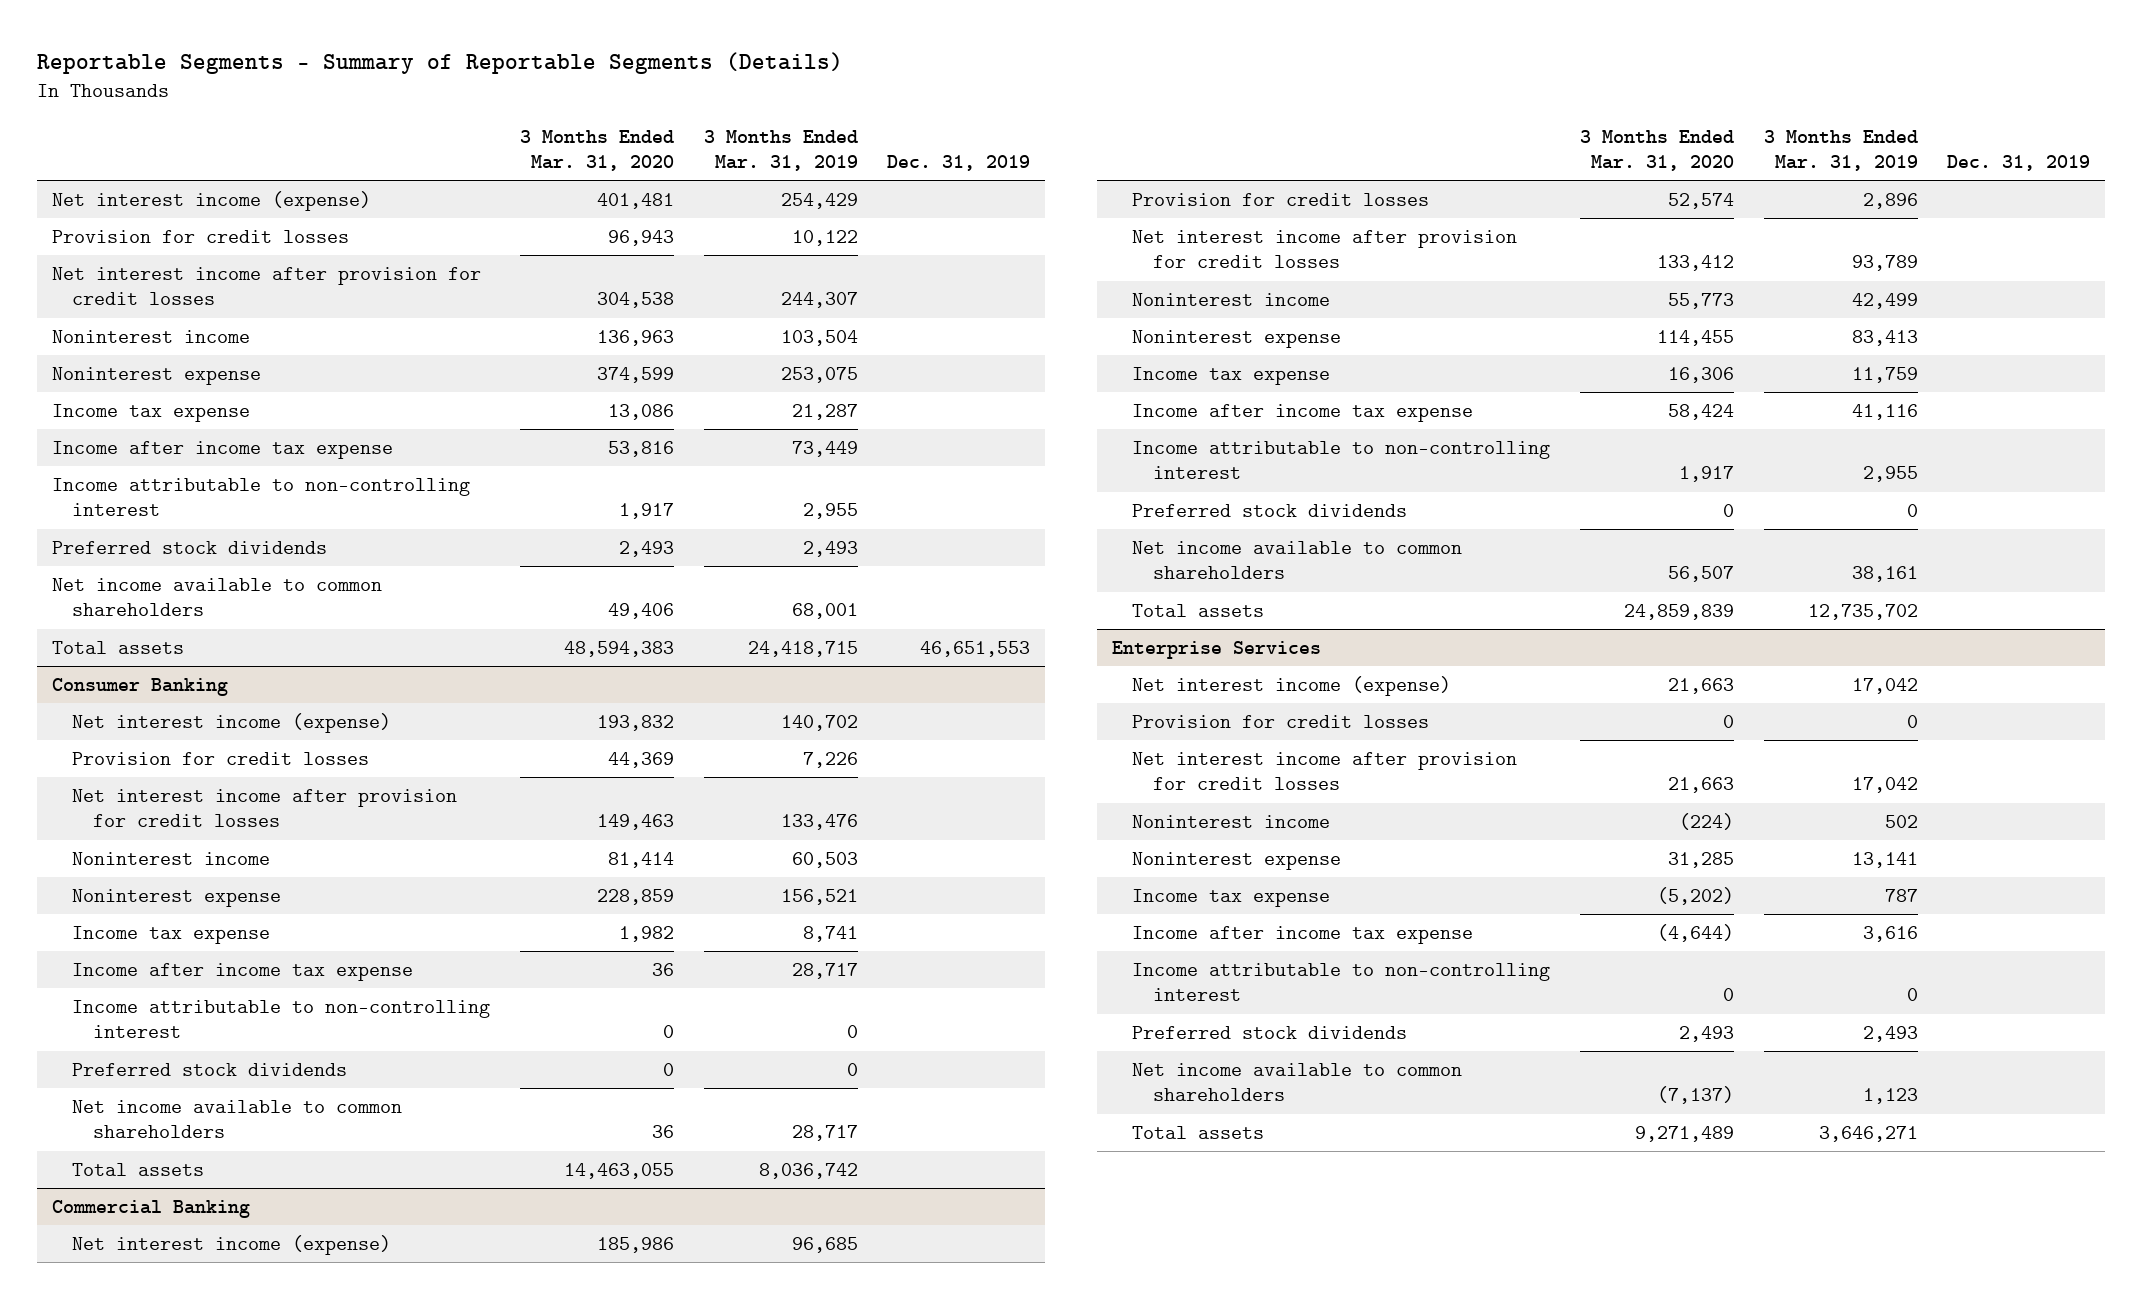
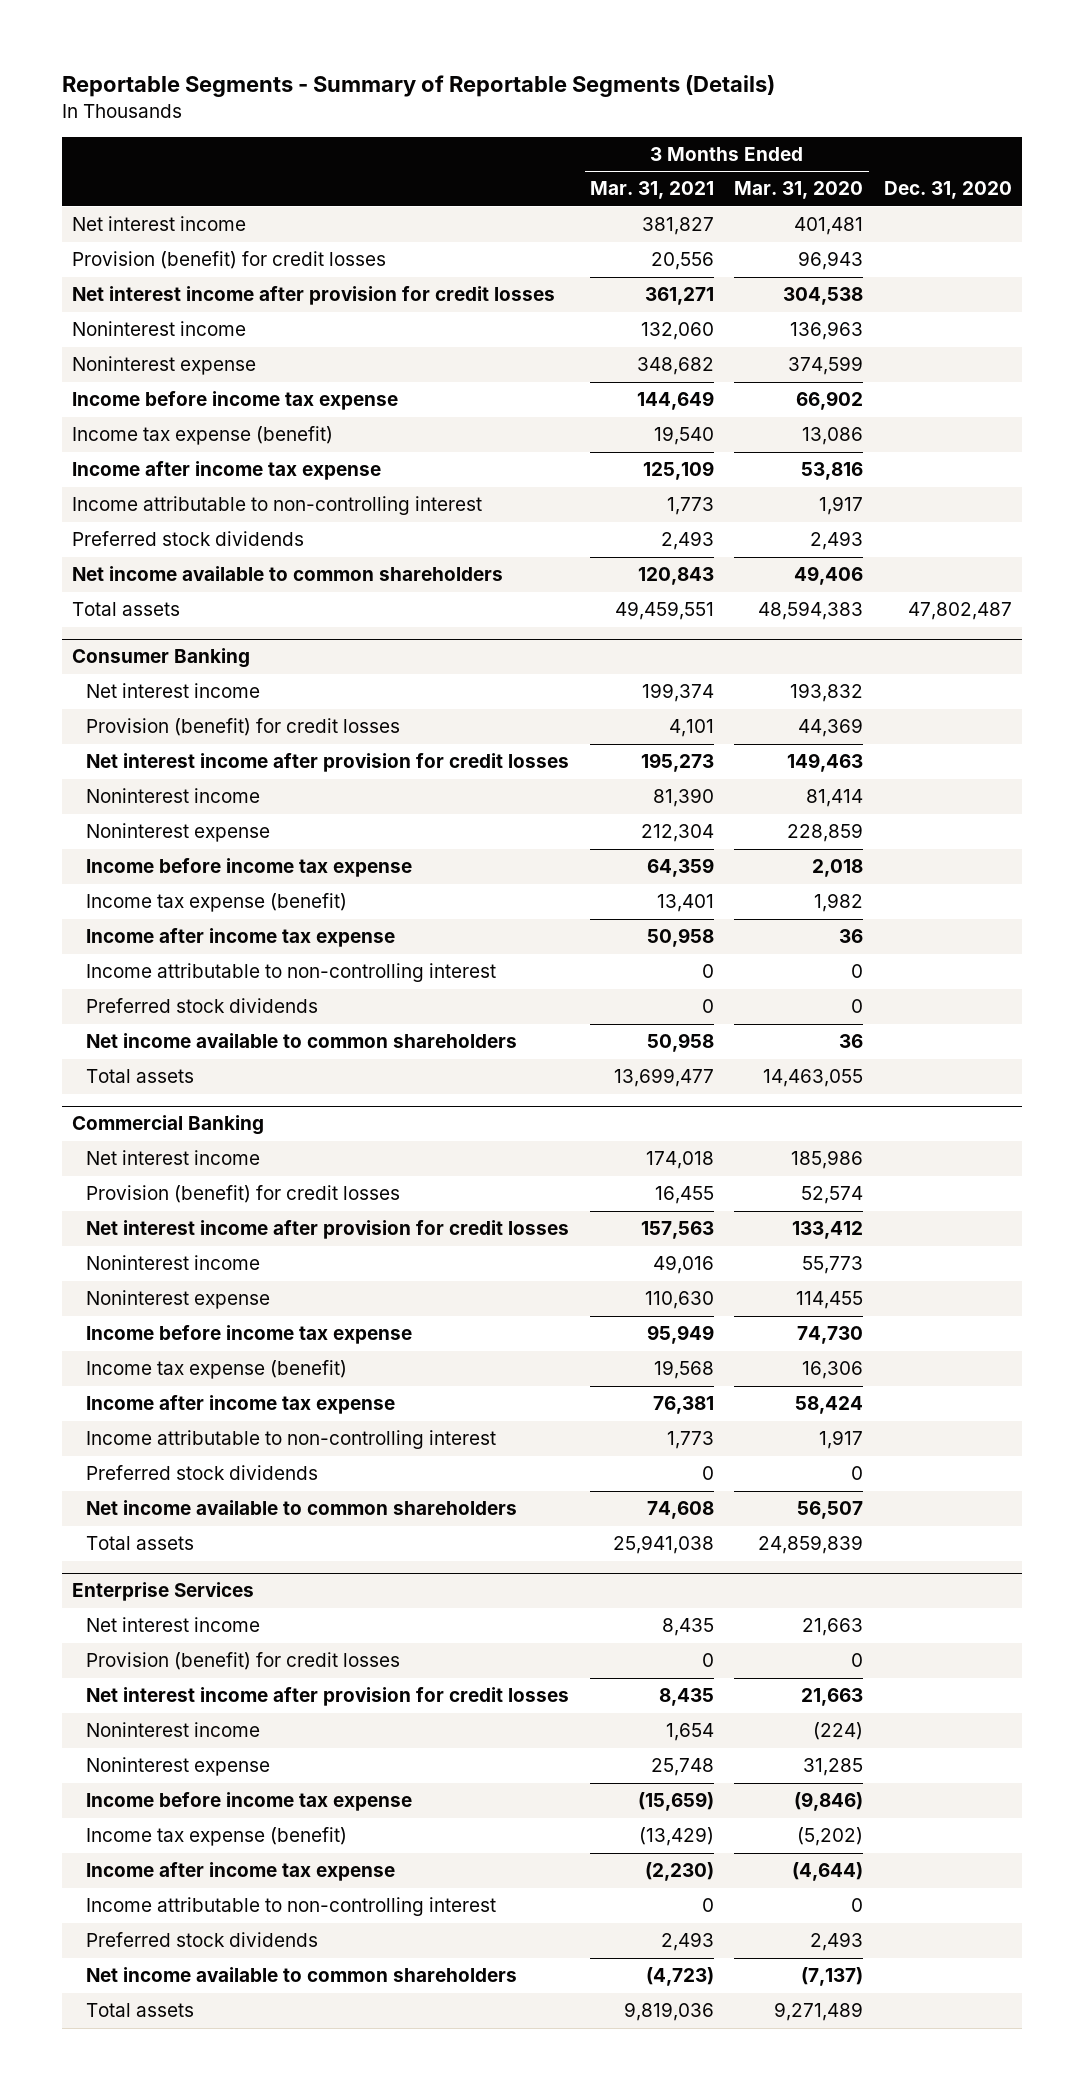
- | 3 Months Ended Mar. 31, 2020 | 3 Months Ended Mar. 31, 2019 | Dec. 31, 2019
+ | 3 Months Ended Mar. 31, 2021 | 3 Months Ended Mar. 31, 2020 | Dec. 31, 2020
- Net interest income (expense) | 401,481 | 254,429 |
- Provision for credit losses | 96,943 | 10,122 |
+ Net interest income | 381,827 | 401,481 |
+ Provision (benefit) for credit losses | 20,556 | 96,943 |
- Income tax expense | 13,086 | 21,287 |
+ Income before income tax expense | 144,649 | 66,902 |
+ Income tax expense (benefit) | 19,540 | 13,086 |
@ Consumer Banking
- Net interest income (expense) | 193,832 | 140,702 |
- Provision for credit losses | 44,369 | 7,226 |
+ Net interest income | 199,374 | 193,832 |
+ Provision (benefit) for credit losses | 4,101 | 44,369 |
- Income tax expense | 1,982 | 8,741 |
+ Income before income tax expense | 64,359 | 2,018 |
+ Income tax expense (benefit) | 13,401 | 1,982 |
@ Commercial Banking
- Net interest income (expense) | 185,986 | 96,685 |
- Provision for credit losses | 52,574 | 2,896 |
+ Net interest income | 174,018 | 185,986 |
+ Provision (benefit) for credit losses | 16,455 | 52,574 |
- Income tax expense | 16,306 | 11,759 |
+ Income before income tax expense | 95,949 | 74,730 |
+ Income tax expense (benefit) | 19,568 | 16,306 |
@ Enterprise Services
- Net interest income (expense) | 21,663 | 17,042 |
- Provision for credit losses | 0 | 0 |
+ Net interest income | 8,435 | 21,663 |
+ Provision (benefit) for credit losses | 0 | 0 |
- Income tax expense | (5,202) | 787 |
+ Income before income tax expense | (15,659) | (9,846) |
+ Income tax expense (benefit) | (13,429) | (5,202) |

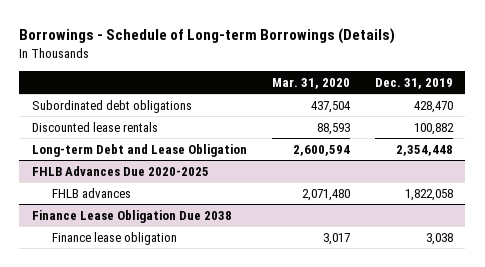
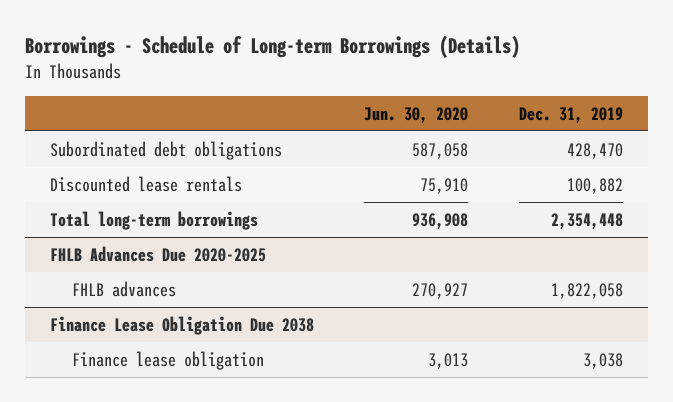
- | Mar. 31, 2020 | Dec. 31, 2019
+ | Jun. 30, 2020 | Dec. 31, 2019
- Long-term Debt and Lease Obligation | 2,600,594 | 2,354,448
+ Total long-term borrowings | 936,908 | 2,354,448

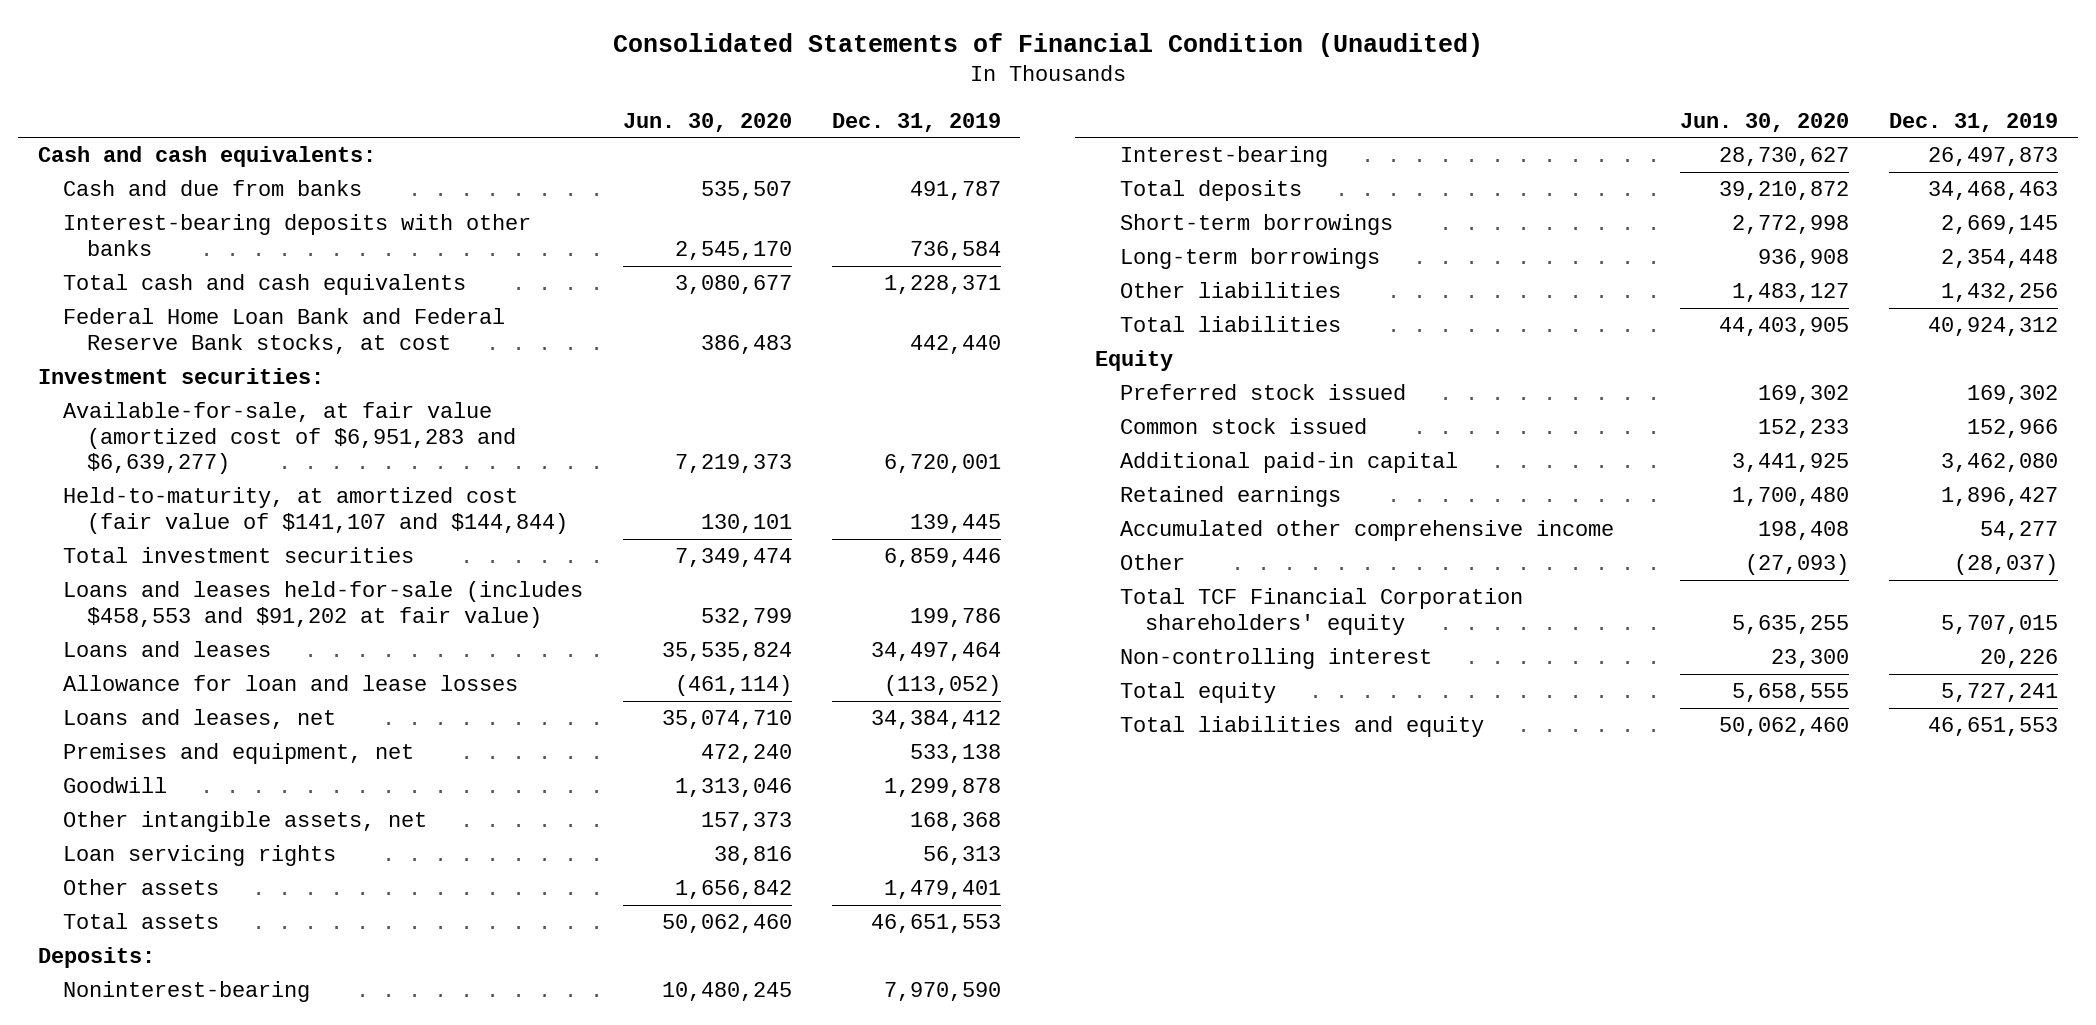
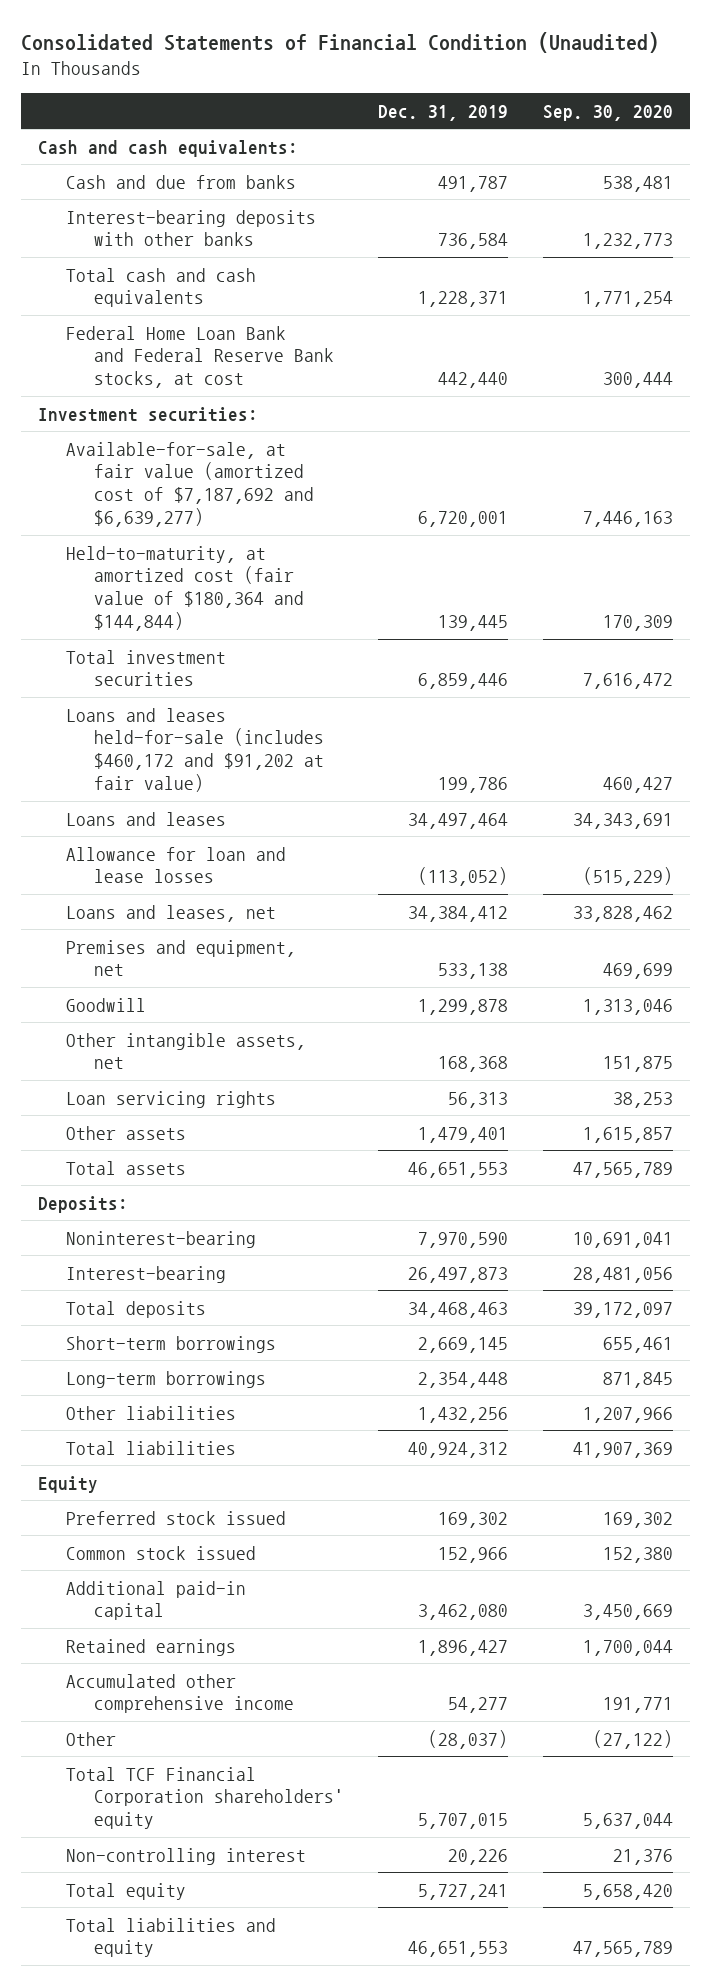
- | Jun. 30, 2020 | Dec. 31, 2019
+ | Dec. 31, 2019 | Sep. 30, 2020
- Available-for-sale, at fair value (amortized cost of $6,951,283 and $6,639,277) | 7,219,373 | 6,720,001
- Held-to-maturity, at amortized cost (fair value of $141,107 and $144,844) | 130,101 | 139,445
+ Available-for-sale, at fair value (amortized cost of $7,187,692 and $6,639,277) | 6,720,001 | 7,446,163
+ Held-to-maturity, at amortized cost (fair value of $180,364 and $144,844) | 139,445 | 170,309
- Loans and leases held-for-sale (includes $458,553 and $91,202 at fair value) | 532,799 | 199,786
+ Loans and leases held-for-sale (includes $460,172 and $91,202 at fair value) | 199,786 | 460,427

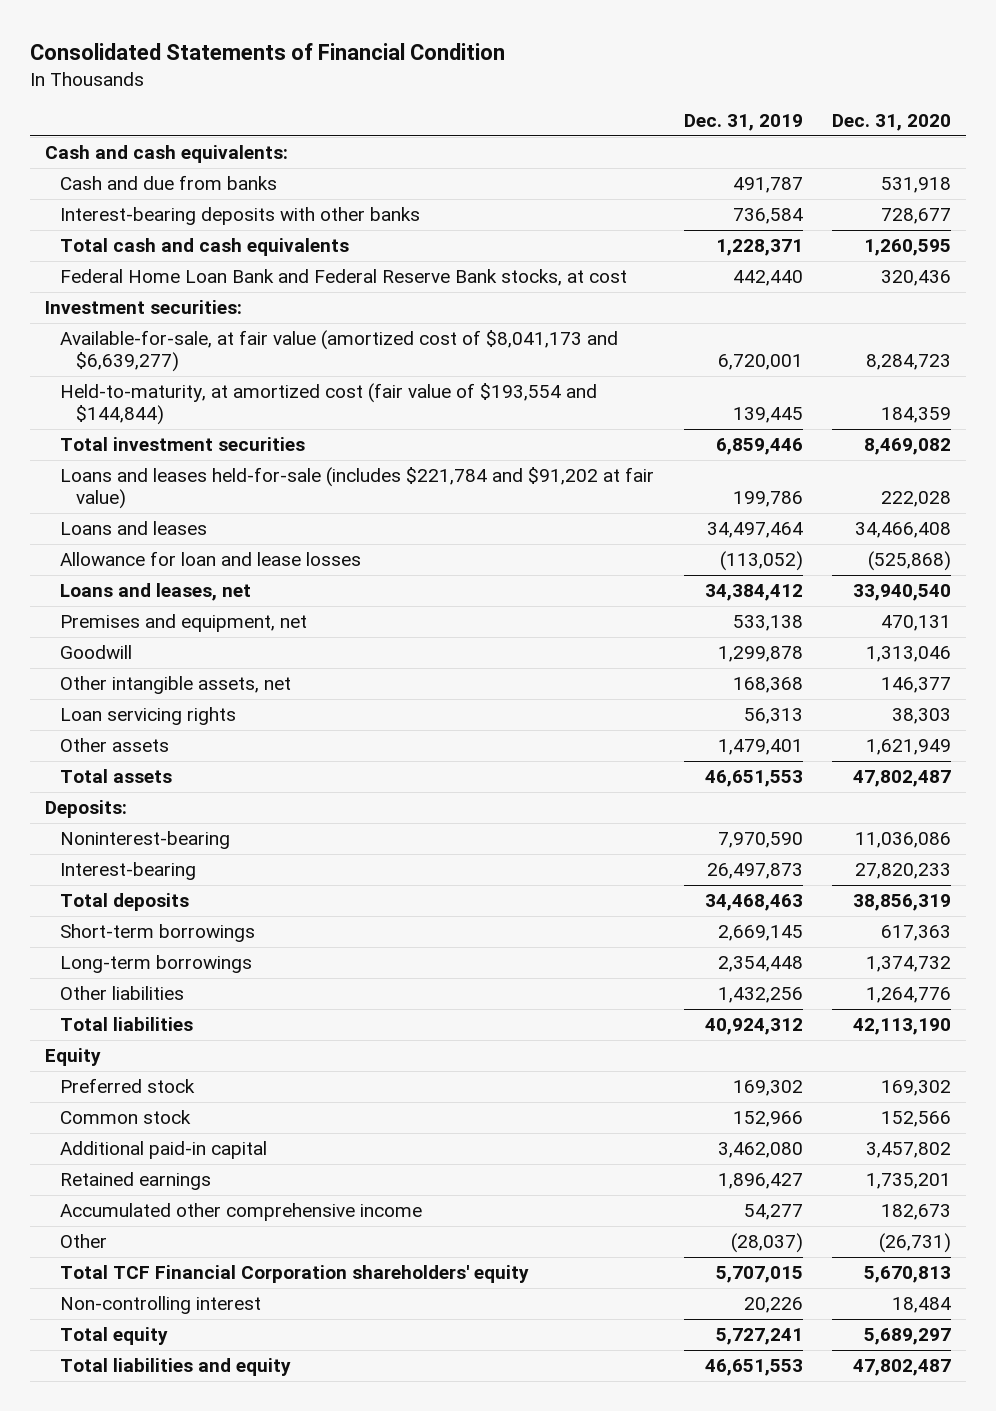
- Consolidated Statements of Financial Condition (Unaudited)
+ Consolidated Statements of Financial Condition
- | Dec. 31, 2019 | Sep. 30, 2020
+ | Dec. 31, 2019 | Dec. 31, 2020
- Available-for-sale, at fair value (amortized cost of $7,187,692 and $6,639,277) | 6,720,001 | 7,446,163
- Held-to-maturity, at amortized cost (fair value of $180,364 and $144,844) | 139,445 | 170,309
+ Available-for-sale, at fair value (amortized cost of $8,041,173 and $6,639,277) | 6,720,001 | 8,284,723
+ Held-to-maturity, at amortized cost (fair value of $193,554 and $144,844) | 139,445 | 184,359
- Loans and leases held-for-sale (includes $460,172 and $91,202 at fair value) | 199,786 | 460,427
+ Loans and leases held-for-sale (includes $221,784 and $91,202 at fair value) | 199,786 | 222,028
- Preferred stock issued | 169,302 | 169,302
- Common stock issued | 152,966 | 152,380
+ Preferred stock | 169,302 | 169,302
+ Common stock | 152,966 | 152,566

